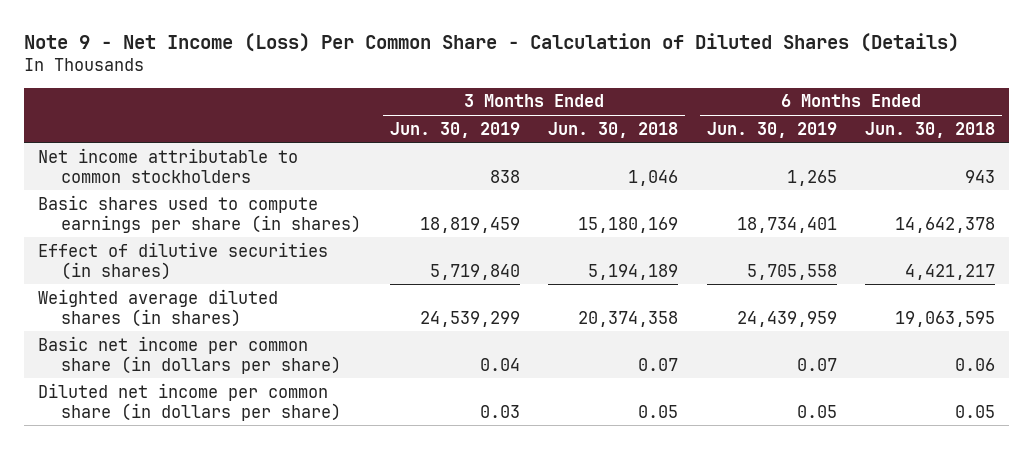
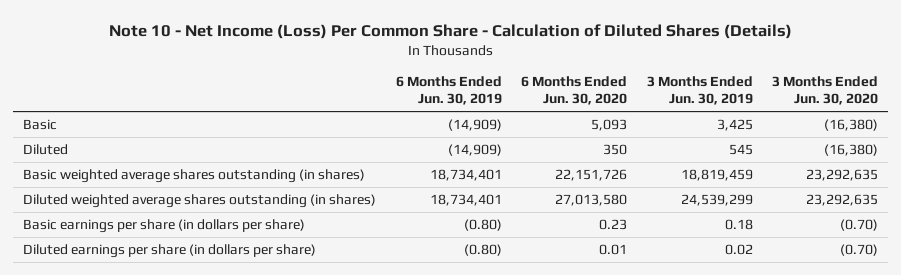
- Note 9 - Net Income (Loss) Per Common Share - Calculation of Diluted Shares (Details)
+ Note 10 - Net Income (Loss) Per Common Share - Calculation of Diluted Shares (Details)
- | 3 Months Ended Jun. 30, 2019 | 3 Months Ended Jun. 30, 2018 | 6 Months Ended Jun. 30, 2019 | 6 Months Ended Jun. 30, 2018
+ | 6 Months Ended Jun. 30, 2019 | 6 Months Ended Jun. 30, 2020 | 3 Months Ended Jun. 30, 2019 | 3 Months Ended Jun. 30, 2020
- Net income attributable to common stockholders | 838 | 1,046 | 1,265 | 943
- Basic shares used to compute earnings per share (in shares) | 18,819,459 | 15,180,169 | 18,734,401 | 14,642,378
- Effect of dilutive securities (in shares) | 5,719,840 | 5,194,189 | 5,705,558 | 4,421,217
- Weighted average diluted shares (in shares) | 24,539,299 | 20,374,358 | 24,439,959 | 19,063,595
- Basic net income per common share (in dollars per share) | 0.04 | 0.07 | 0.07 | 0.06
- Diluted net income per common share (in dollars per share) | 0.03 | 0.05 | 0.05 | 0.05
+ Basic | (14,909) | 5,093 | 3,425 | (16,380)
+ Diluted | (14,909) | 350 | 545 | (16,380)
+ Basic weighted average shares outstanding (in shares) | 18,734,401 | 22,151,726 | 18,819,459 | 23,292,635
+ Diluted weighted average shares outstanding (in shares) | 18,734,401 | 27,013,580 | 24,539,299 | 23,292,635
+ Basic earnings per share (in dollars per share) | (0.80) | 0.23 | 0.18 | (0.70)
+ Diluted earnings per share (in dollars per share) | (0.80) | 0.01 | 0.02 | (0.70)

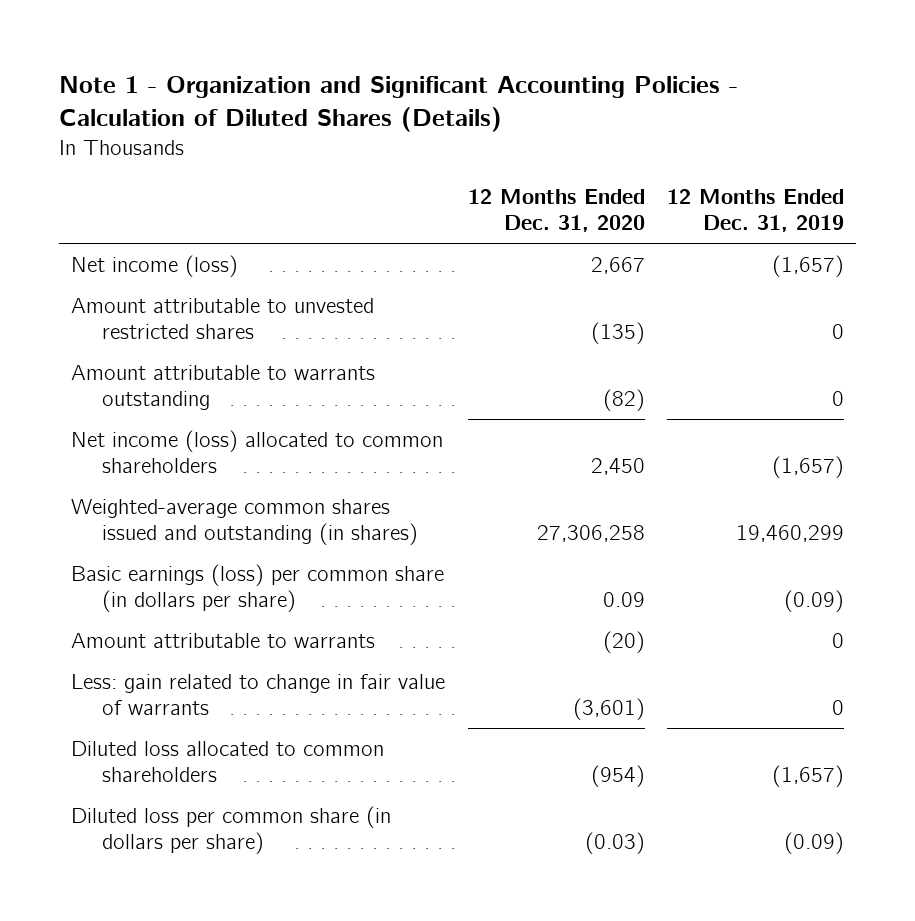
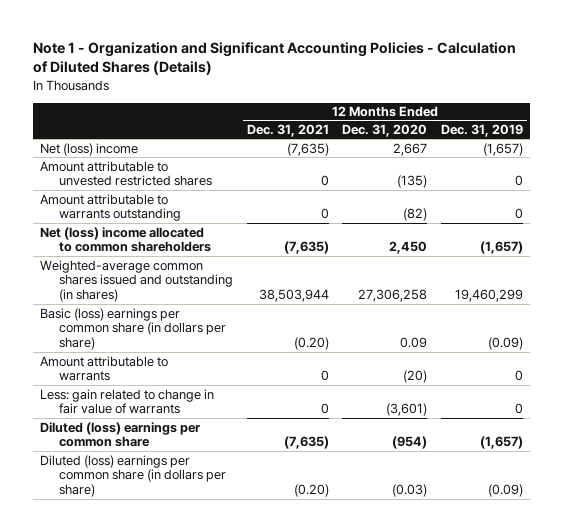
- | 12 Months Ended Dec. 31, 2020 | 12 Months Ended Dec. 31, 2019
+ | 12 Months Ended Dec. 31, 2021 | 12 Months Ended Dec. 31, 2020 | 12 Months Ended Dec. 31, 2019
- Net income (loss) | 2,667 | (1,657)
+ Net (loss) income | (7,635) | 2,667 | (1,657)
- Net income (loss) allocated to common shareholders | 2,450 | (1,657)
+ Net (loss) income allocated to common shareholders | (7,635) | 2,450 | (1,657)
- Basic earnings (loss) per common share (in dollars per share) | 0.09 | (0.09)
+ Basic (loss) earnings per common share (in dollars per share) | (0.20) | 0.09 | (0.09)
- Diluted loss allocated to common shareholders | (954) | (1,657)
- Diluted loss per common share (in dollars per share) | (0.03) | (0.09)
+ Diluted (loss) earnings per common share | (7,635) | (954) | (1,657)
+ Diluted (loss) earnings per common share (in dollars per share) | (0.20) | (0.03) | (0.09)

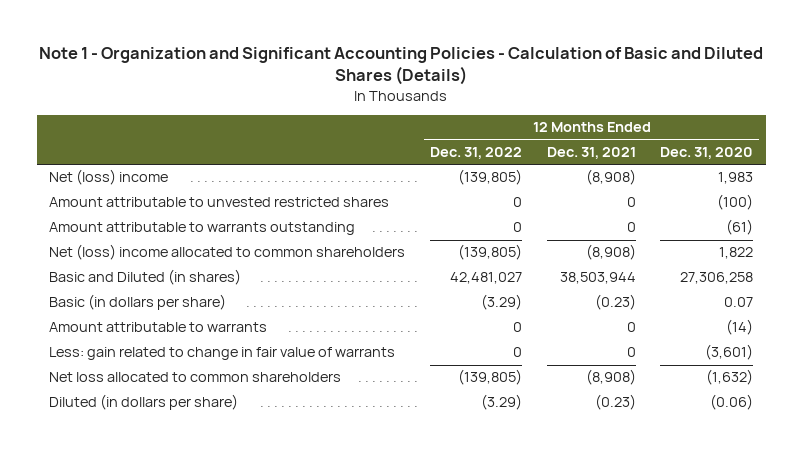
- Note 1 - Organization and Significant Accounting Policies - Calculation of Diluted Shares (Details)
+ Note 1 - Organization and Significant Accounting Policies - Calculation of Basic and Diluted Shares (Details)
- | 12 Months Ended Dec. 31, 2021 | 12 Months Ended Dec. 31, 2020 | 12 Months Ended Dec. 31, 2019
+ | 12 Months Ended Dec. 31, 2022 | 12 Months Ended Dec. 31, 2021 | 12 Months Ended Dec. 31, 2020
- Net (loss) income | (7,635) | 2,667 | (1,657)
- Amount attributable to unvested restricted shares | 0 | (135) | 0
- Amount attributable to warrants outstanding | 0 | (82) | 0
- Net (loss) income allocated to common shareholders | (7,635) | 2,450 | (1,657)
- Weighted-average common shares issued and outstanding (in shares) | 38,503,944 | 27,306,258 | 19,460,299
- Basic (loss) earnings per common share (in dollars per share) | (0.20) | 0.09 | (0.09)
- Amount attributable to warrants | 0 | (20) | 0
+ Net (loss) income | (139,805) | (8,908) | 1,983
+ Amount attributable to unvested restricted shares | 0 | 0 | (100)
+ Amount attributable to warrants outstanding | 0 | 0 | (61)
+ Net (loss) income allocated to common shareholders | (139,805) | (8,908) | 1,822
+ Basic and Diluted (in shares) | 42,481,027 | 38,503,944 | 27,306,258
+ Basic (in dollars per share) | (3.29) | (0.23) | 0.07
+ Amount attributable to warrants | 0 | 0 | (14)
- Diluted (loss) earnings per common share | (7,635) | (954) | (1,657)
- Diluted (loss) earnings per common share (in dollars per share) | (0.20) | (0.03) | (0.09)
+ Net loss allocated to common shareholders | (139,805) | (8,908) | (1,632)
+ Diluted (in dollars per share) | (3.29) | (0.23) | (0.06)

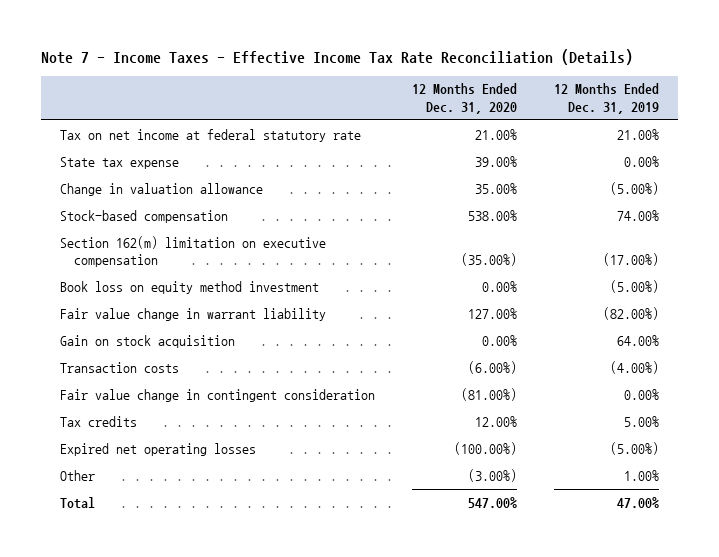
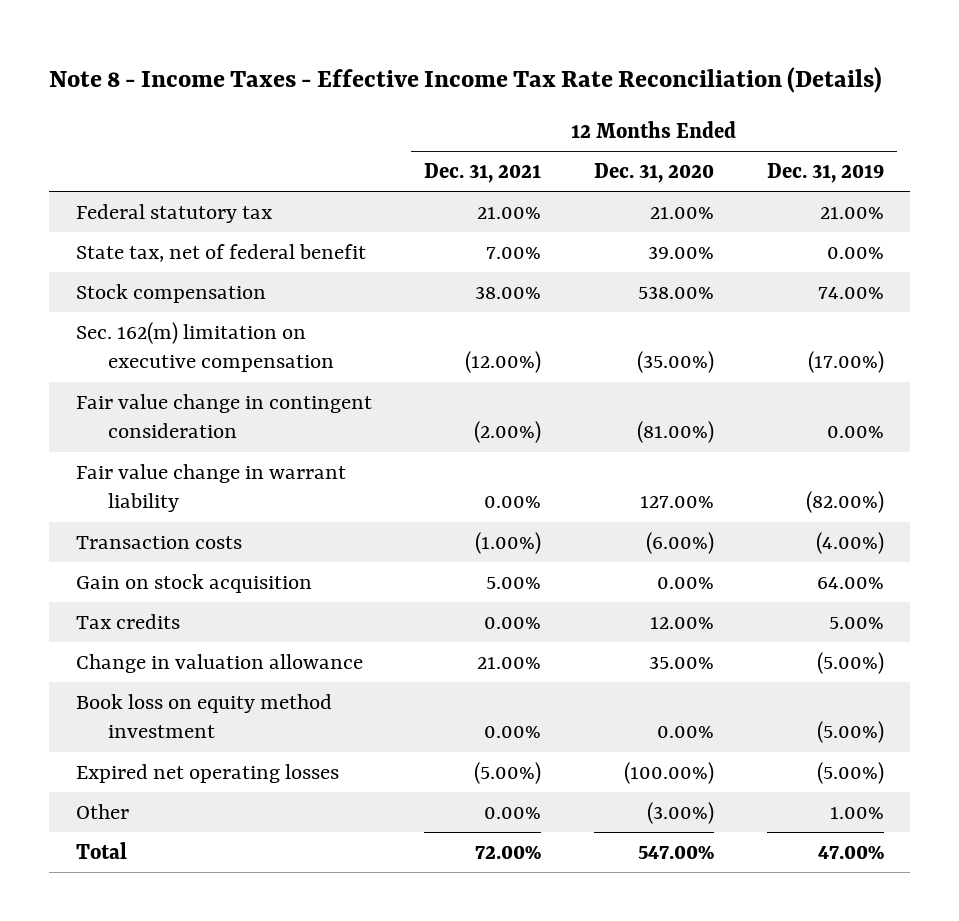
- Note 7 - Income Taxes - Effective Income Tax Rate Reconciliation (Details)
+ Note 8 - Income Taxes - Effective Income Tax Rate Reconciliation (Details)
- | 12 Months Ended Dec. 31, 2020 | 12 Months Ended Dec. 31, 2019
+ | 12 Months Ended Dec. 31, 2021 | 12 Months Ended Dec. 31, 2020 | 12 Months Ended Dec. 31, 2019
- Tax on net income at federal statutory rate | 21.00% | 21.00%
- State tax expense | 39.00% | 0.00%
- Stock-based compensation | 538.00% | 74.00%
- Section 162(m) limitation on executive compensation | (35.00%) | (17.00%)
+ Federal statutory tax | 21.00% | 21.00% | 21.00%
+ State tax, net of federal benefit | 7.00% | 39.00% | 0.00%
+ Stock compensation | 38.00% | 538.00% | 74.00%
+ Sec. 162(m) limitation on executive compensation | (12.00%) | (35.00%) | (17.00%)
moved up: Fair value change in contingent consideration | (2.00%) | (81.00%) | 0.00%
moved down: Gain on stock acquisition | 5.00% | 0.00% | 64.00%
moved down: Change in valuation allowance | 21.00% | 35.00% | (5.00%)
moved down: Book loss on equity method investment | 0.00% | 0.00% | (5.00%)

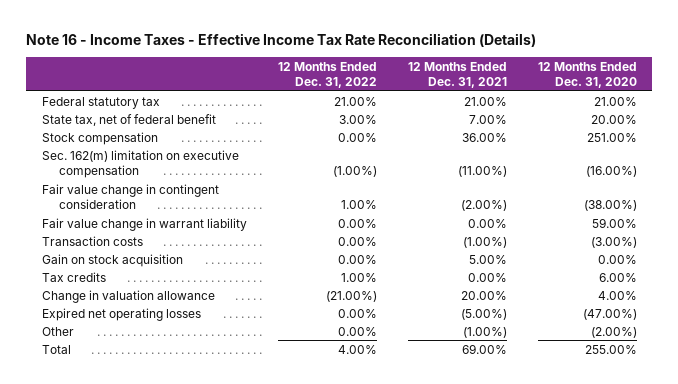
- Note 8 - Income Taxes - Effective Income Tax Rate Reconciliation (Details)
+ Note 16 - Income Taxes - Effective Income Tax Rate Reconciliation (Details)
- | 12 Months Ended Dec. 31, 2021 | 12 Months Ended Dec. 31, 2020 | 12 Months Ended Dec. 31, 2019
+ | 12 Months Ended Dec. 31, 2022 | 12 Months Ended Dec. 31, 2021 | 12 Months Ended Dec. 31, 2020
- State tax, net of federal benefit | 7.00% | 39.00% | 0.00%
- Stock compensation | 38.00% | 538.00% | 74.00%
- Sec. 162(m) limitation on executive compensation | (12.00%) | (35.00%) | (17.00%)
- Fair value change in contingent consideration | (2.00%) | (81.00%) | 0.00%
- Fair value change in warrant liability | 0.00% | 127.00% | (82.00%)
- Transaction costs | (1.00%) | (6.00%) | (4.00%)
+ State tax, net of federal benefit | 3.00% | 7.00% | 20.00%
+ Stock compensation | 0.00% | 36.00% | 251.00%
+ Sec. 162(m) limitation on executive compensation | (1.00%) | (11.00%) | (16.00%)
+ Fair value change in contingent consideration | 1.00% | (2.00%) | (38.00%)
+ Fair value change in warrant liability | 0.00% | 0.00% | 59.00%
+ Transaction costs | 0.00% | (1.00%) | (3.00%)
- Tax credits | 0.00% | 12.00% | 5.00%
- Change in valuation allowance | 21.00% | 35.00% | (5.00%)
- Book loss on equity method investment | 0.00% | 0.00% | (5.00%)
- Expired net operating losses | (5.00%) | (100.00%) | (5.00%)
- Other | 0.00% | (3.00%) | 1.00%
- Total | 72.00% | 547.00% | 47.00%
+ Tax credits | 1.00% | 0.00% | 6.00%
+ Change in valuation allowance | (21.00%) | 20.00% | 4.00%
+ Expired net operating losses | 0.00% | (5.00%) | (47.00%)
+ Other | 0.00% | (1.00%) | (2.00%)
+ Total | 4.00% | 69.00% | 255.00%

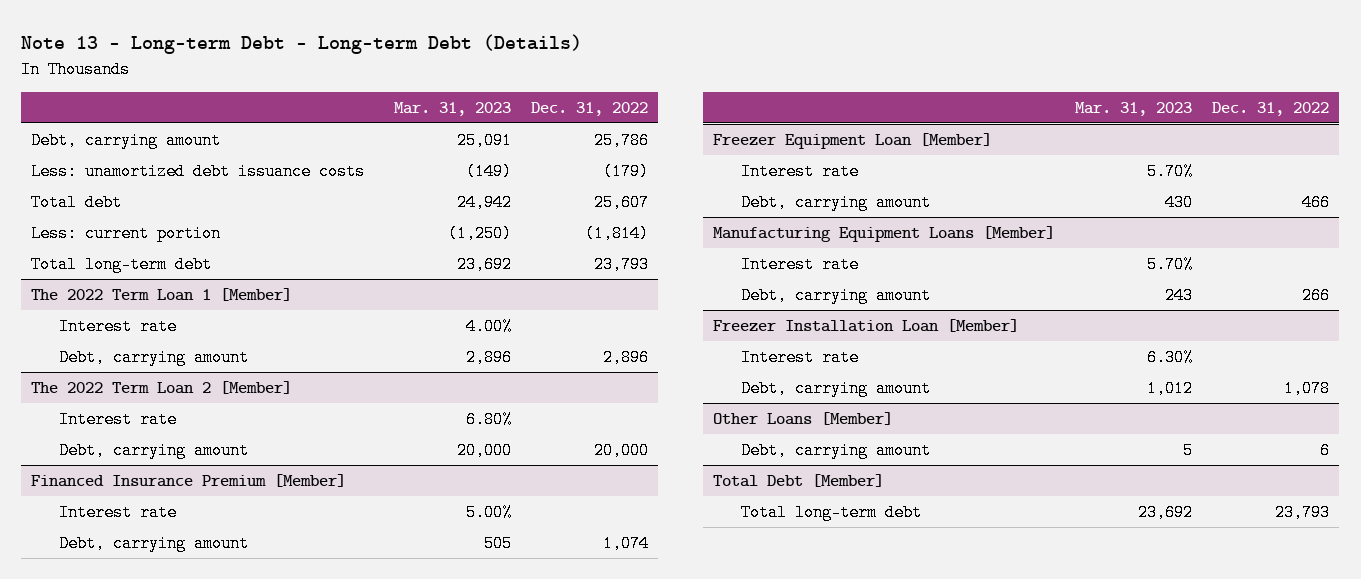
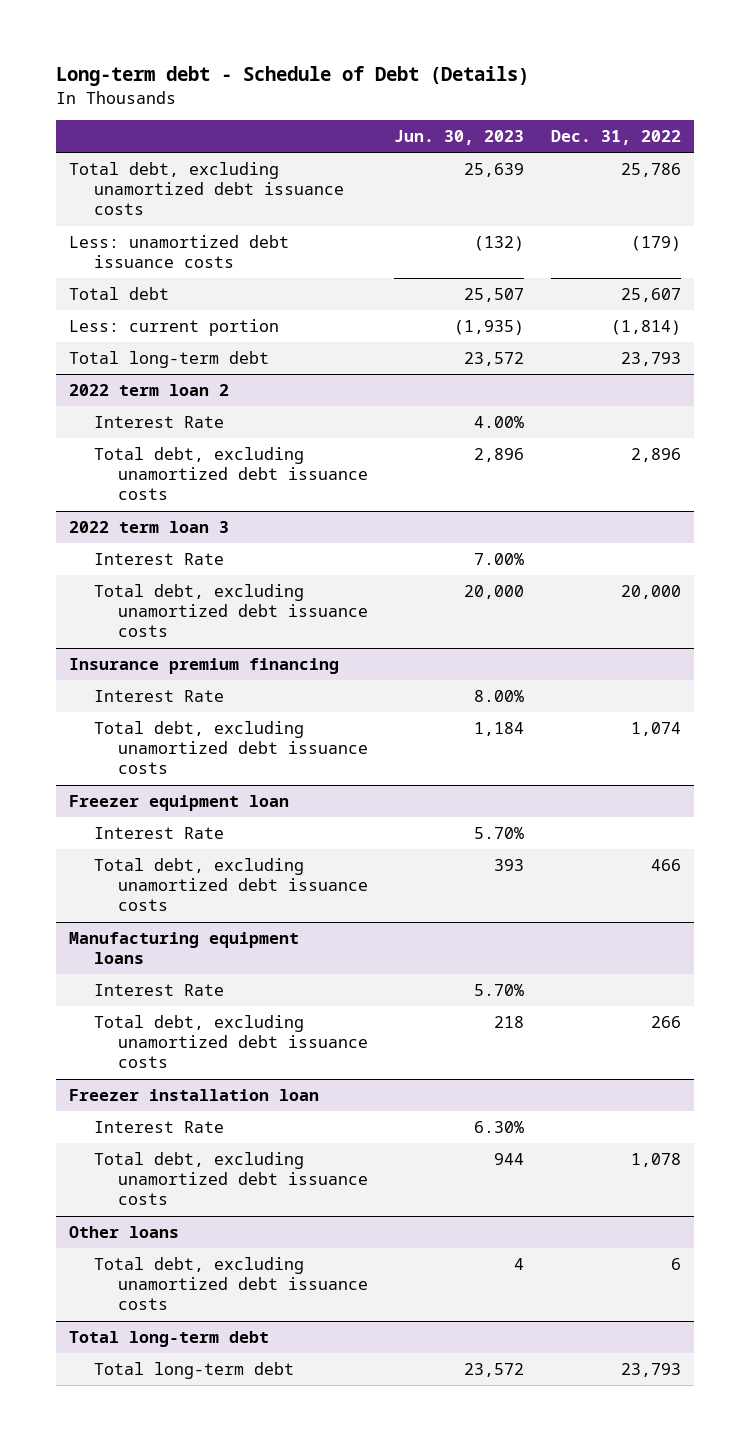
- Note 13 - Long-term Debt - Long-term Debt (Details)
+ Long-term debt - Schedule of Debt (Details)
- | Mar. 31, 2023 | Dec. 31, 2022
+ | Jun. 30, 2023 | Dec. 31, 2022
- Debt, carrying amount | 25,091 | 25,786
+ Total debt, excluding unamortized debt issuance costs | 25,639 | 25,786
- The 2022 Term Loan 1 [Member]
- Interest rate | 4.00% |
- Debt, carrying amount | 2,896 | 2,896
- The 2022 Term Loan 2 [Member]
- Interest rate | 6.80% |
- Debt, carrying amount | 20,000 | 20,000
- Financed Insurance Premium [Member]
- Interest rate | 5.00% |
- Debt, carrying amount | 505 | 1,074
- Freezer Equipment Loan [Member]
- Interest rate | 5.70% |
- Debt, carrying amount | 430 | 466
- Manufacturing Equipment Loans [Member]
- Interest rate | 5.70% |
- Debt, carrying amount | 243 | 266
- Freezer Installation Loan [Member]
- Interest rate | 6.30% |
- Debt, carrying amount | 1,012 | 1,078
- Other Loans [Member]
- Debt, carrying amount | 5 | 6
- Total Debt [Member]
+ 2022 term loan 2
+ Interest Rate | 4.00% |
+ Total debt, excluding unamortized debt issuance costs | 2,896 | 2,896
+ 2022 term loan 3
+ Interest Rate | 7.00% |
+ Total debt, excluding unamortized debt issuance costs | 20,000 | 20,000
+ Insurance premium financing
+ Interest Rate | 8.00% |
+ Total debt, excluding unamortized debt issuance costs | 1,184 | 1,074
+ Freezer equipment loan
+ Interest Rate | 5.70% |
+ Total debt, excluding unamortized debt issuance costs | 393 | 466
+ Manufacturing equipment loans
+ Interest Rate | 5.70% |
+ Total debt, excluding unamortized debt issuance costs | 218 | 266
+ Freezer installation loan
+ Interest Rate | 6.30% |
+ Total debt, excluding unamortized debt issuance costs | 944 | 1,078
+ Other loans
+ Total debt, excluding unamortized debt issuance costs | 4 | 6
+ Total long-term debt

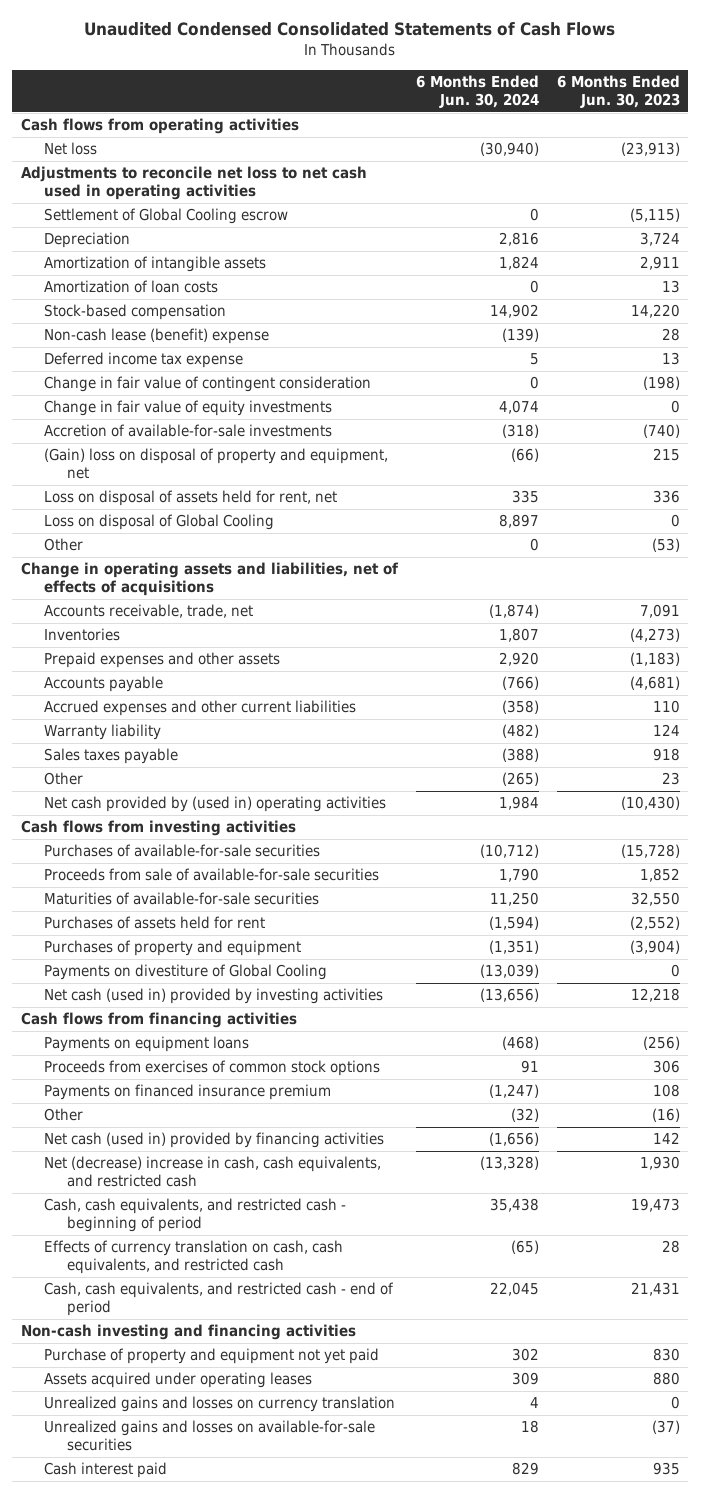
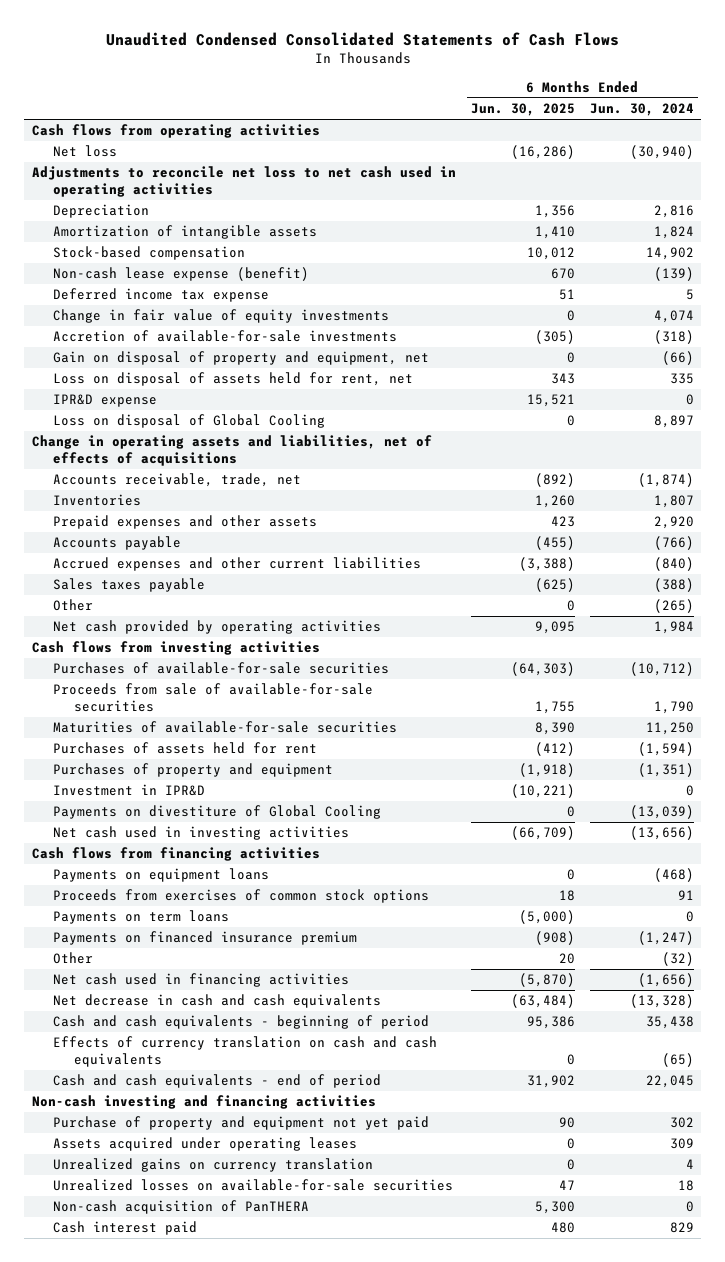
- | 6 Months Ended Jun. 30, 2024 | 6 Months Ended Jun. 30, 2023
+ | 6 Months Ended Jun. 30, 2025 | 6 Months Ended Jun. 30, 2024
- Settlement of Global Cooling escrow | 0 | (5,115)
- Amortization of loan costs | 0 | 13
- Non-cash lease (benefit) expense | (139) | 28
+ Non-cash lease expense (benefit) | 670 | (139)
- Change in fair value of contingent consideration | 0 | (198)
- (Gain) loss on disposal of property and equipment, net | (66) | 215
+ Gain on disposal of property and equipment, net | 0 | (66)
+ IPR&D expense | 15,521 | 0
- Other | 0 | (53)
- Accrued expenses and other current liabilities | (358) | 110
- Warranty liability | (482) | 124
+ Accrued expenses and other current liabilities | (3,388) | (840)
- Net cash provided by (used in) operating activities | 1,984 | (10,430)
+ Net cash provided by operating activities | 9,095 | 1,984
+ Investment in IPR&D | (10,221) | 0
- Net cash (used in) provided by investing activities | (13,656) | 12,218
+ Net cash used in investing activities | (66,709) | (13,656)
+ Payments on term loans | (5,000) | 0
- Net cash (used in) provided by financing activities | (1,656) | 142
- Net (decrease) increase in cash, cash equivalents, and restricted cash | (13,328) | 1,930
- Cash, cash equivalents, and restricted cash - beginning of period | 35,438 | 19,473
- Effects of currency translation on cash, cash equivalents, and restricted cash | (65) | 28
- Cash, cash equivalents, and restricted cash - end of period | 22,045 | 21,431
+ Net cash used in financing activities | (5,870) | (1,656)
+ Net decrease in cash and cash equivalents | (63,484) | (13,328)
+ Cash and cash equivalents - beginning of period | 95,386 | 35,438
+ Effects of currency translation on cash and cash equivalents | 0 | (65)
+ Cash and cash equivalents - end of period | 31,902 | 22,045
- Unrealized gains and losses on currency translation | 4 | 0
- Unrealized gains and losses on available-for-sale securities | 18 | (37)
+ Unrealized gains on currency translation | 0 | 4
+ Unrealized losses on available-for-sale securities | 47 | 18
+ Non-cash acquisition of PanTHERA | 5,300 | 0

